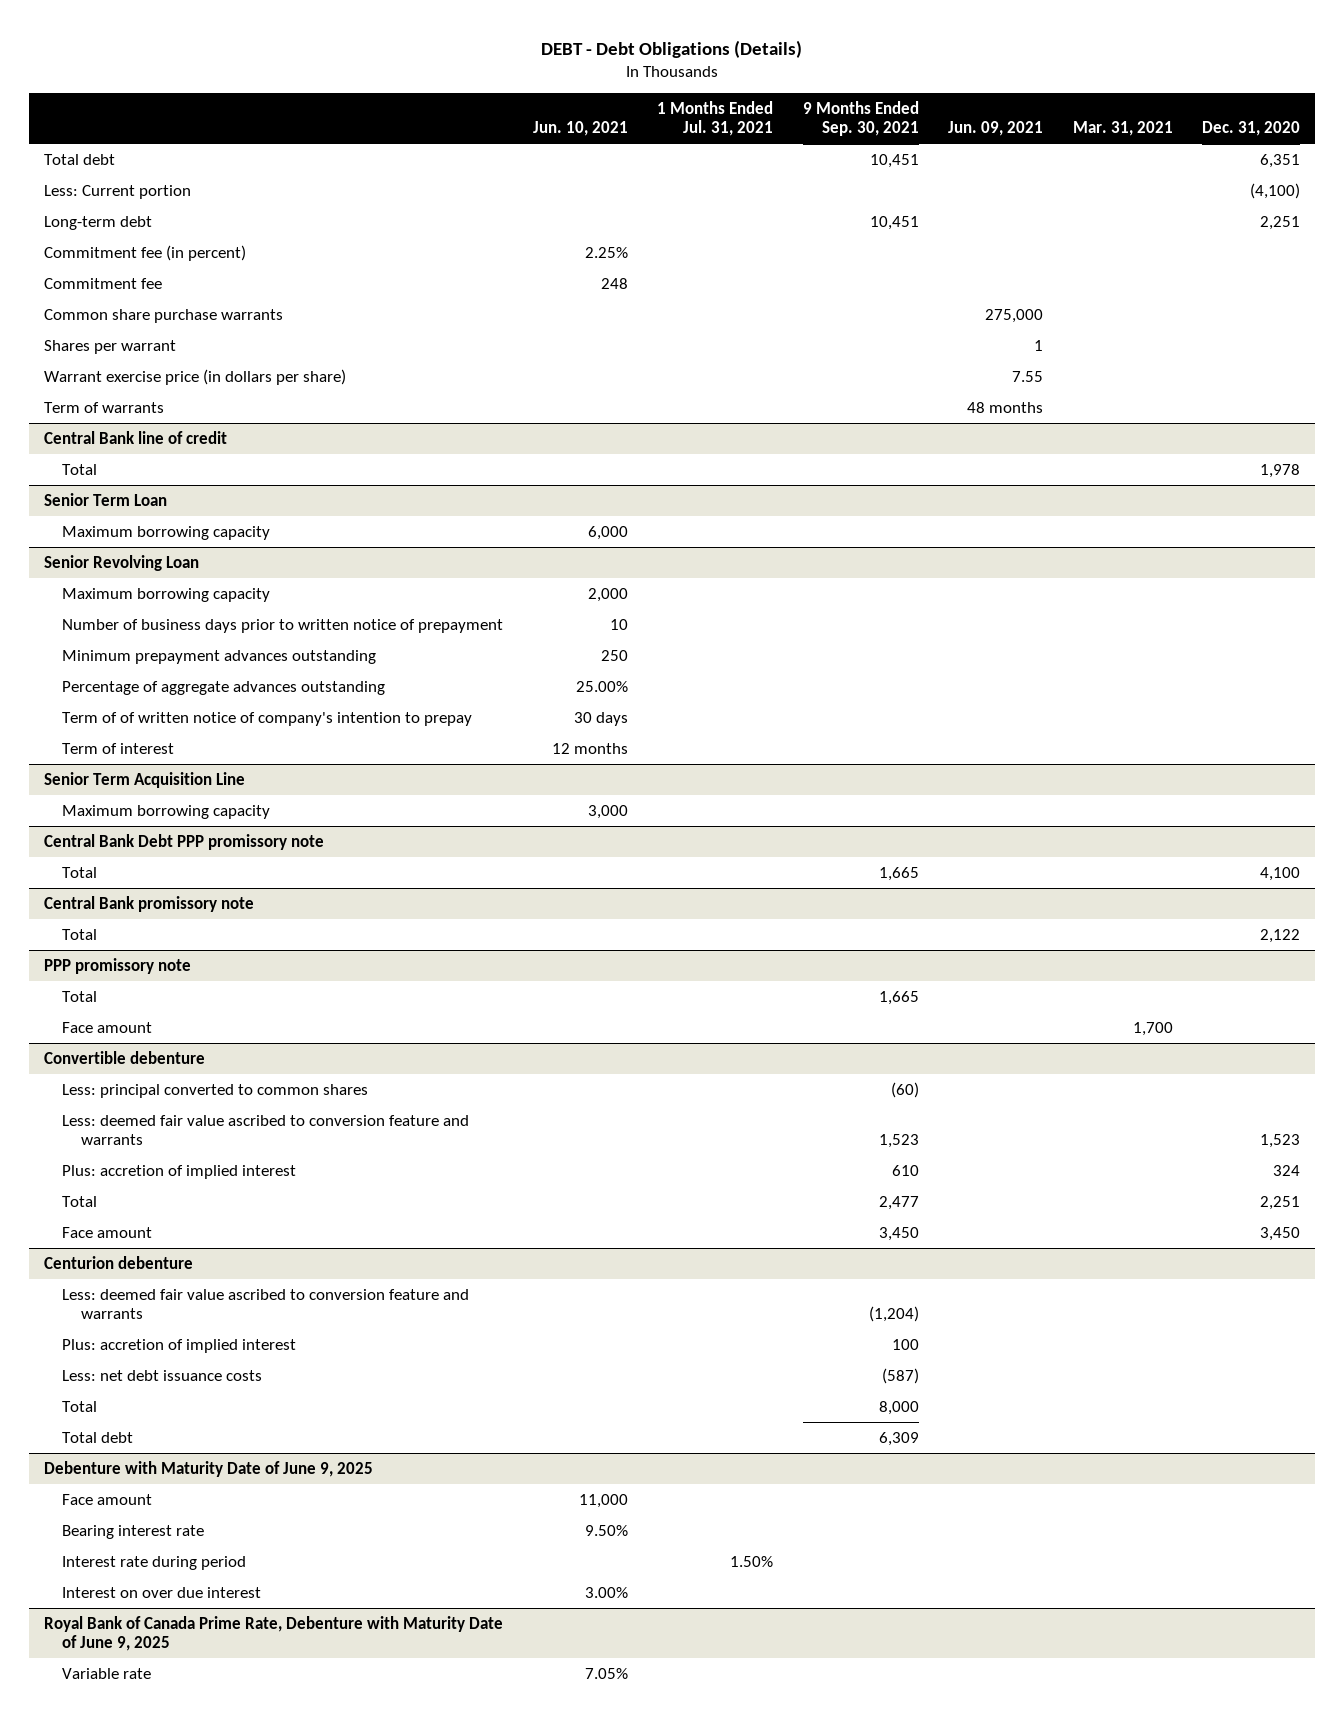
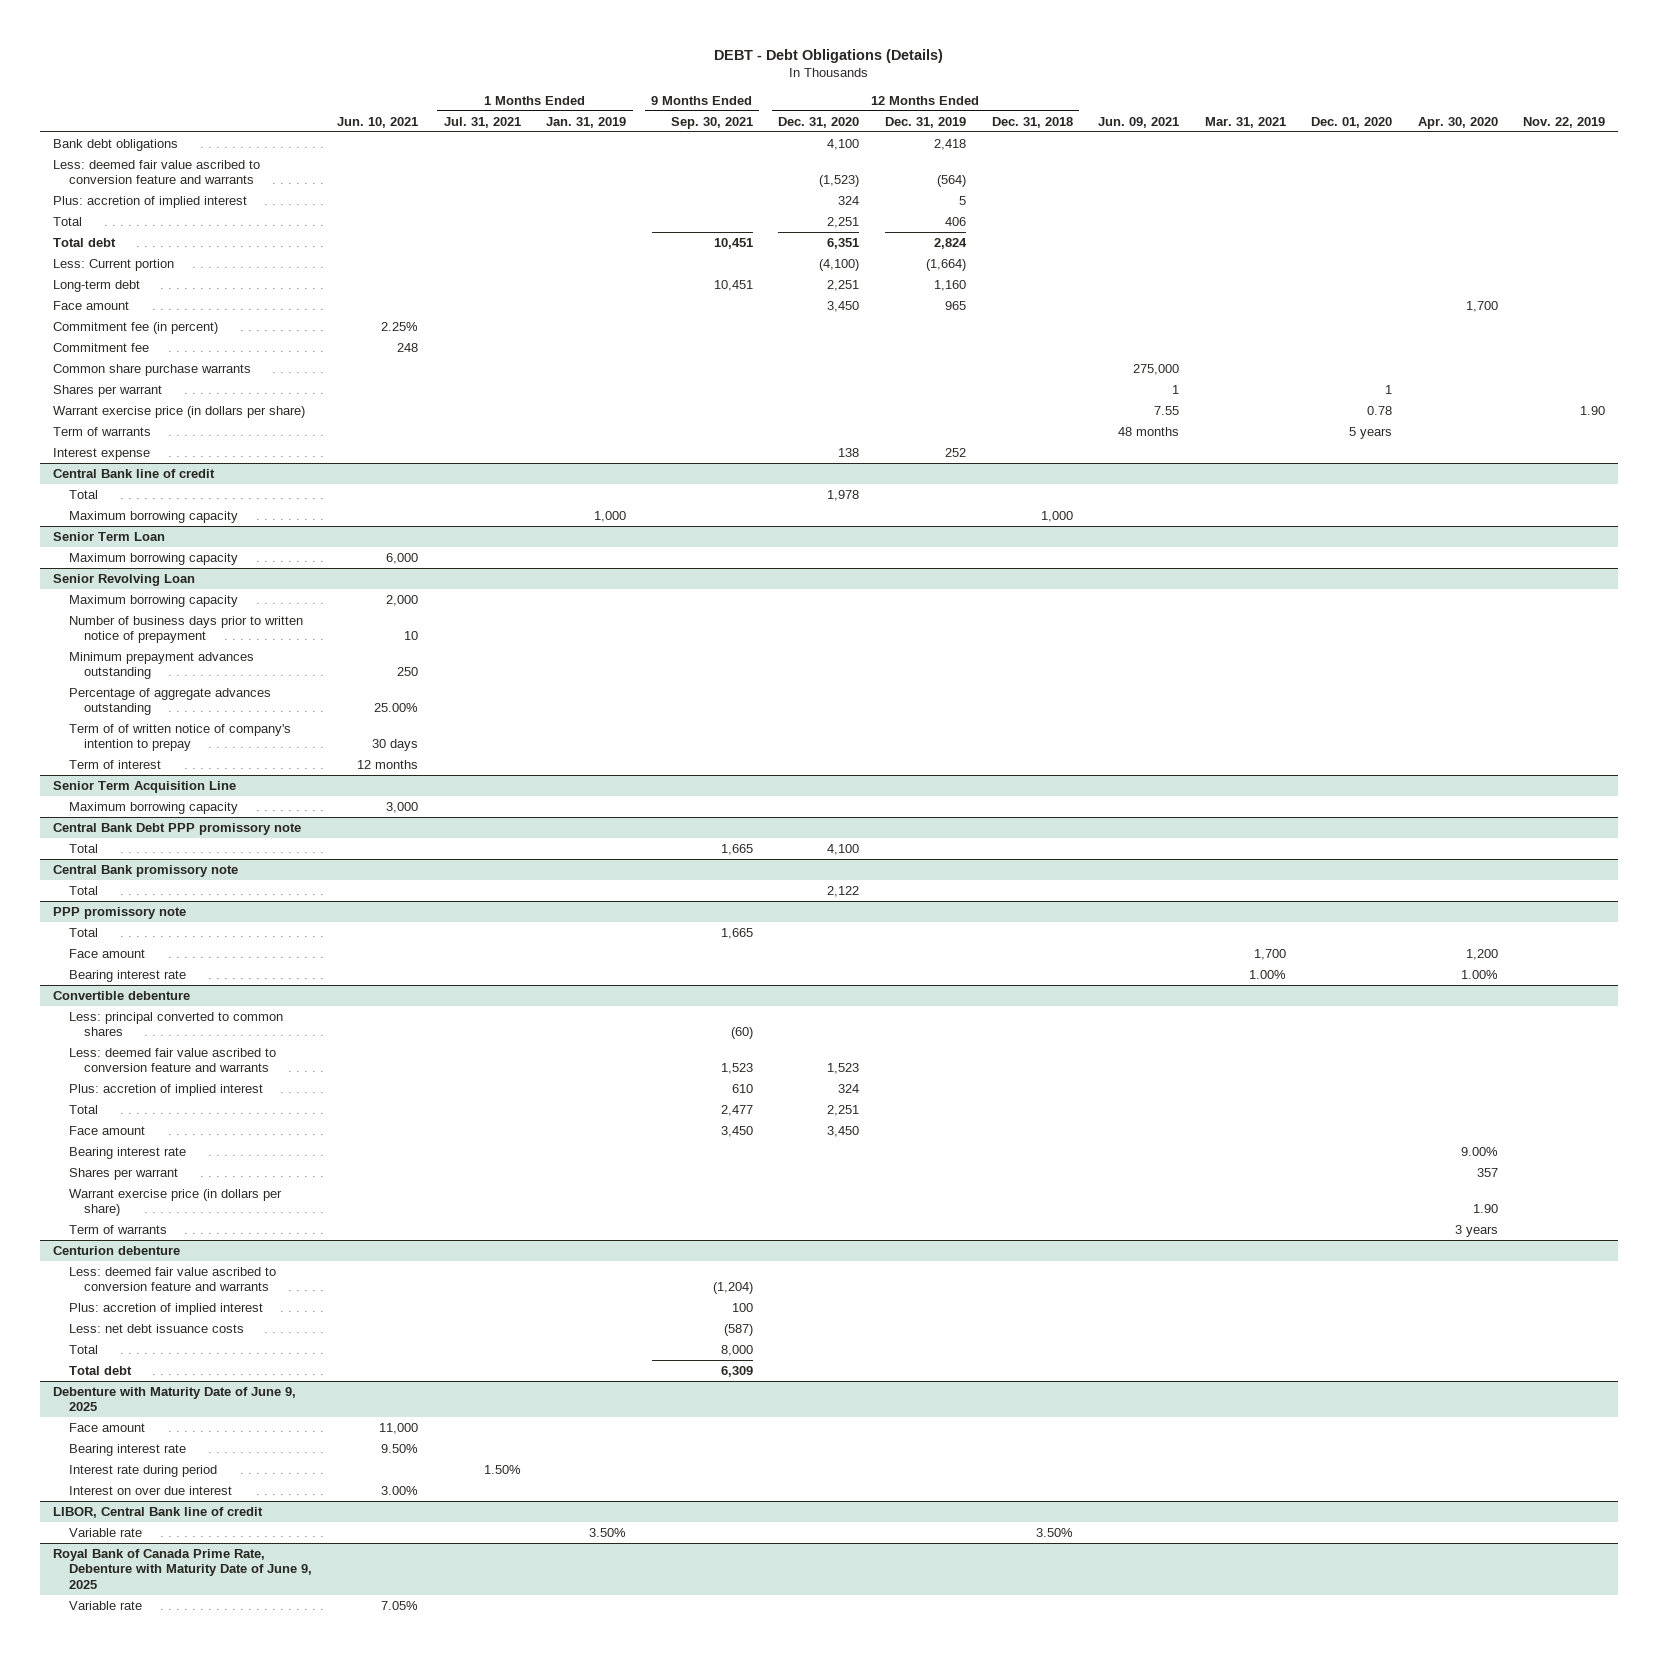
- | Jun. 10, 2021 | 1 Months Ended Jul. 31, 2021 | 9 Months Ended Sep. 30, 2021 | Jun. 09, 2021 | Mar. 31, 2021 | Dec. 31, 2020
+ | Jun. 10, 2021 | 1 Months Ended Jul. 31, 2021 | 1 Months Ended Jan. 31, 2019 | 9 Months Ended Sep. 30, 2021 | 12 Months Ended Dec. 31, 2020 | 12 Months Ended Dec. 31, 2019 | 12 Months Ended Dec. 31, 2018 | Jun. 09, 2021 | Mar. 31, 2021 | Dec. 01, 2020 | Apr. 30, 2020 | Nov. 22, 2019
+ Bank debt obligations | | | | | 4,100 | 2,418 | | | | | |
+ Less: deemed fair value ascribed to conversion feature and warrants | | | | | (1,523) | (564) | | | | | |
+ Plus: accretion of implied interest | | | | | 324 | 5 | | | | | |
+ Total | | | | | 2,251 | 406 | | | | | |
+ Face amount | | | | | 3,450 | 965 | | | | | 1,700 |
+ Interest expense | | | | | 138 | 252 | | | | | |
@ Central Bank line of credit
+ Maximum borrowing capacity | | | 1,000 | | | | 1,000 | | | | |
@ PPP promissory note
+ Bearing interest rate | | | | | | | | | 1.00% | | 1.00% |
@ Convertible debenture
+ Bearing interest rate | | | | | | | | | | | 9.00% |
+ Shares per warrant | | | | | | | | | | | 357 |
+ Warrant exercise price (in dollars per share) | | | | | | | | | | | 1.90 |
+ Term of warrants | | | | | | | | | | | 3 years |
+ LIBOR, Central Bank line of credit
+ Variable rate | | | 3.50% | | | | 3.50% | | | | |

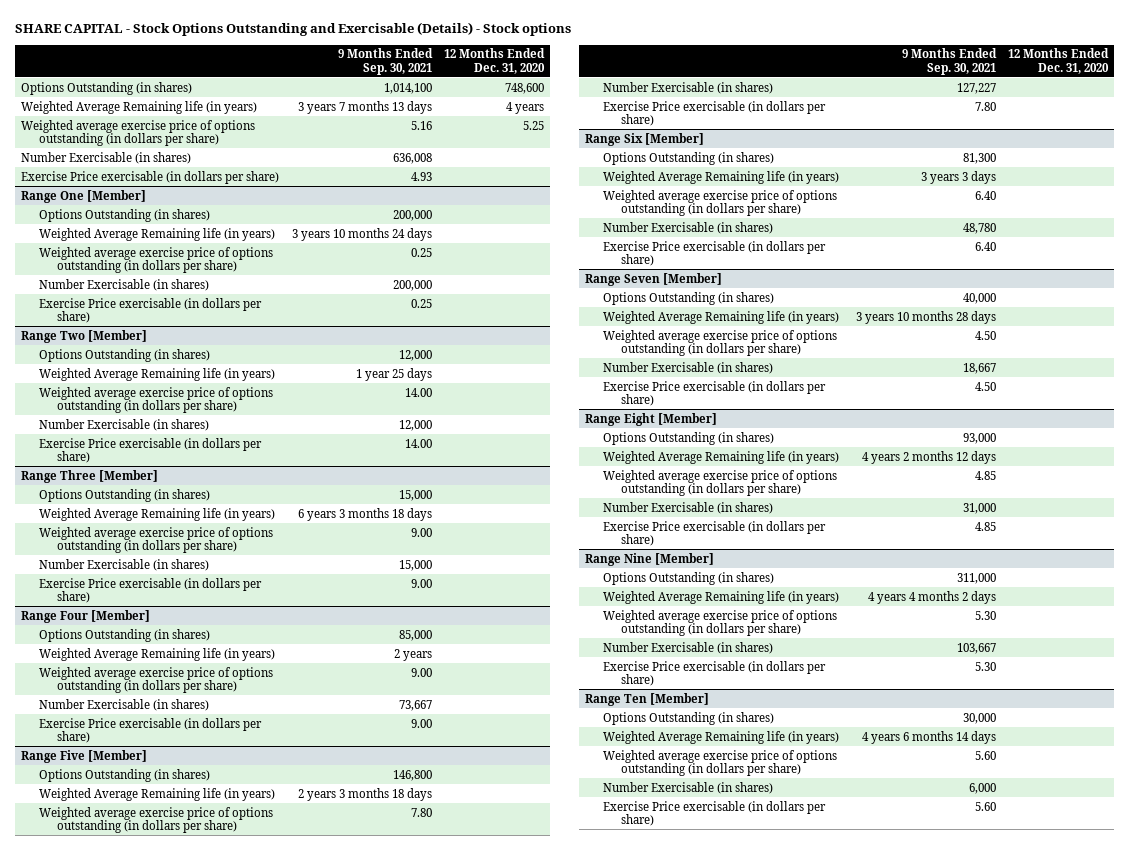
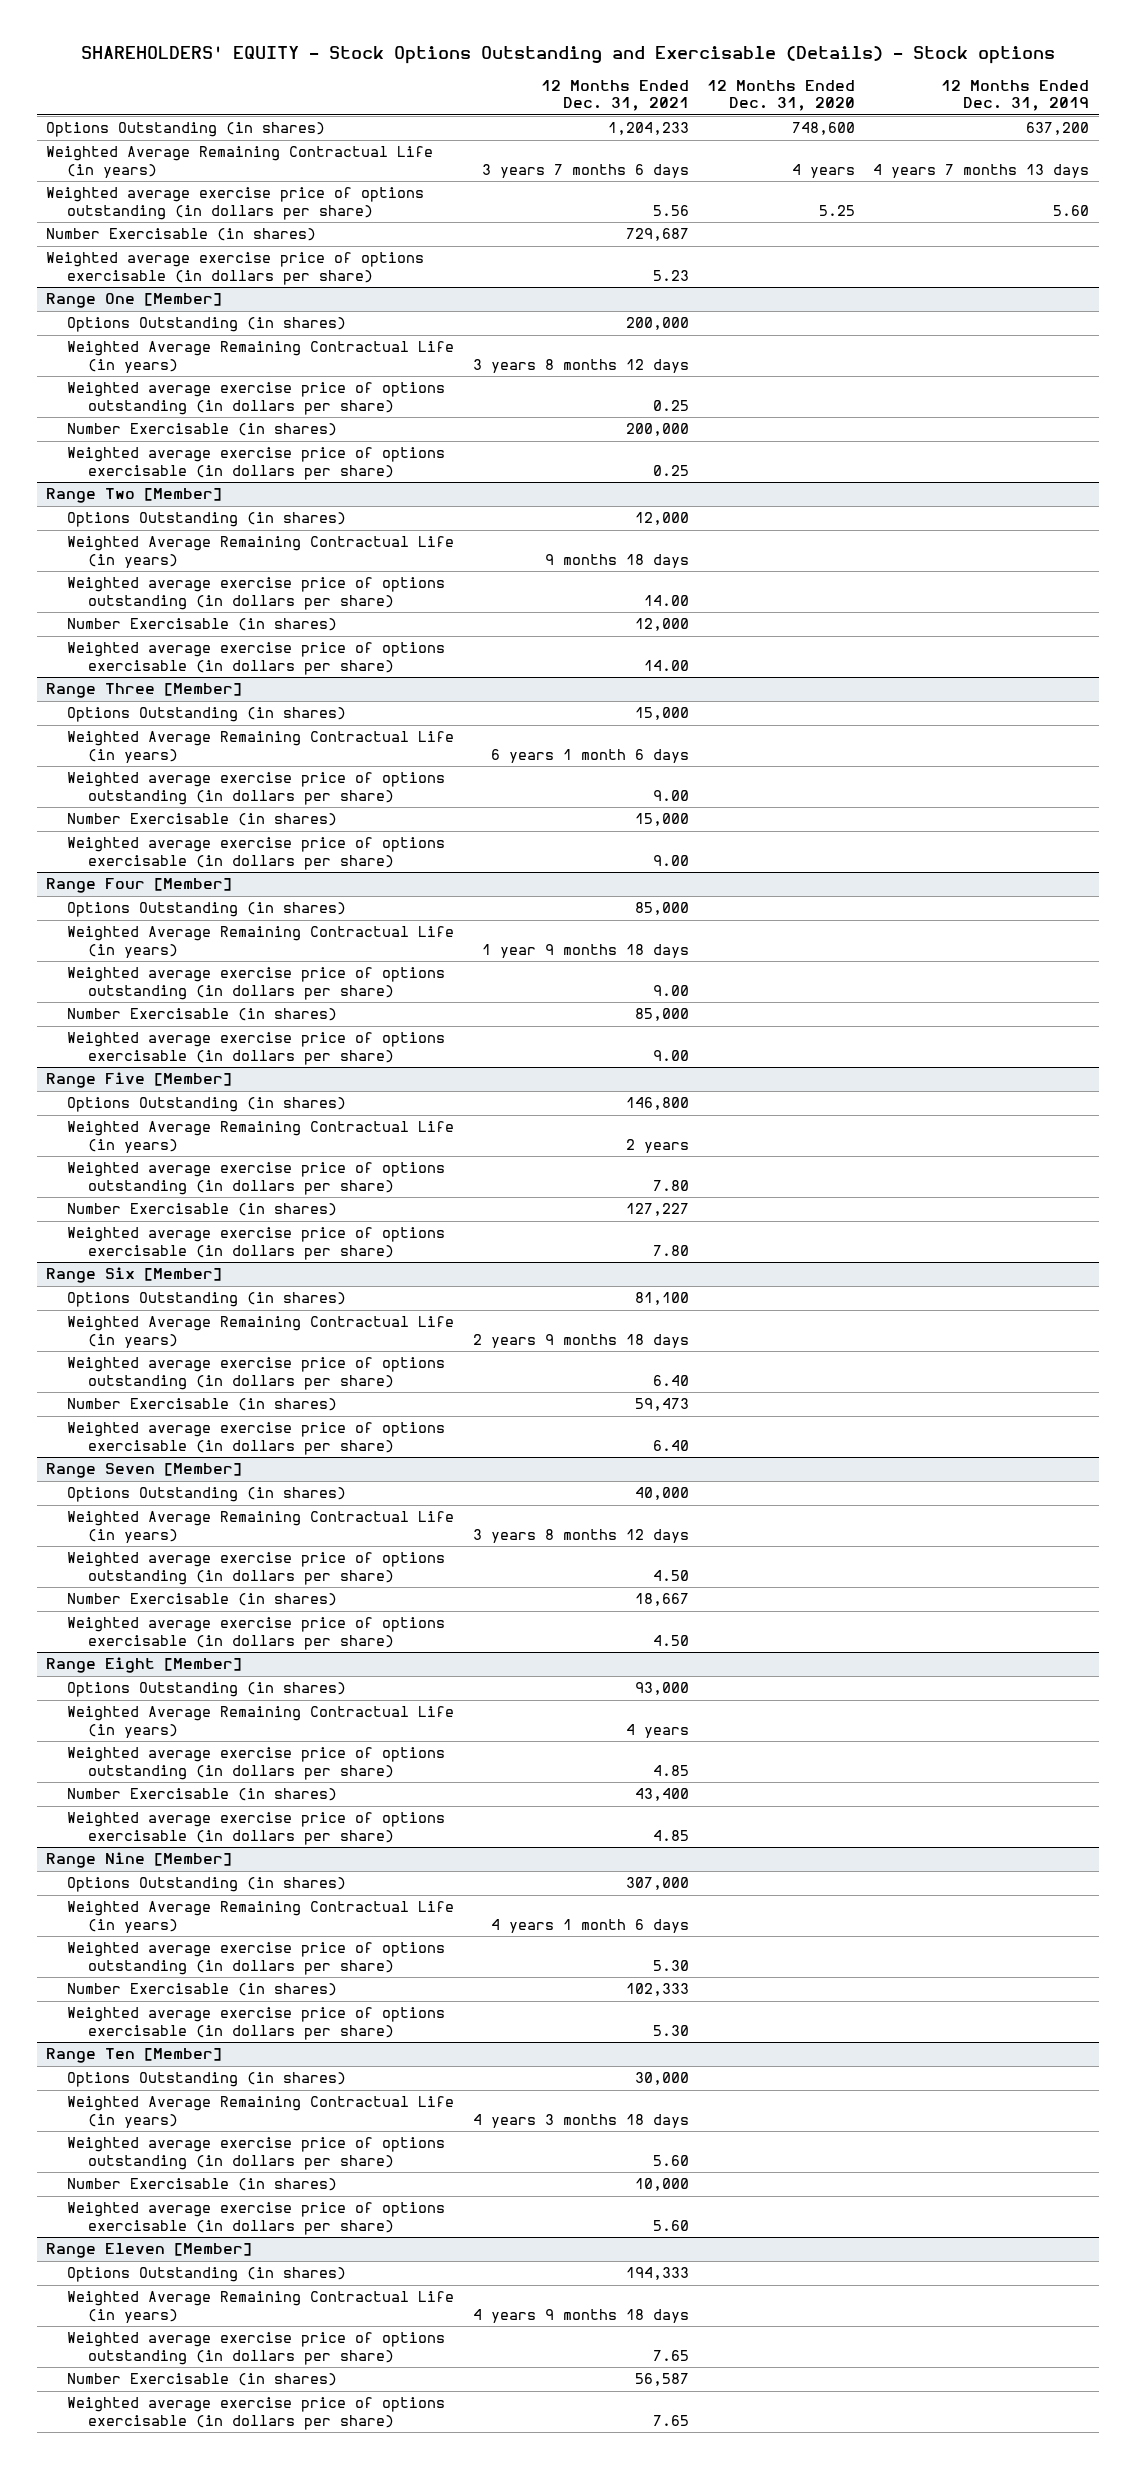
- SHARE CAPITAL - Stock Options Outstanding and Exercisable (Details) - Stock options
+ SHAREHOLDERS' EQUITY - Stock Options Outstanding and Exercisable (Details) - Stock options
- | 9 Months Ended Sep. 30, 2021 | 12 Months Ended Dec. 31, 2020
+ | 12 Months Ended Dec. 31, 2021 | 12 Months Ended Dec. 31, 2020 | 12 Months Ended Dec. 31, 2019
- Weighted Average Remaining life (in years) | 3 years 7 months 13 days | 4 years
+ Weighted Average Remaining Contractual Life (in years) | 3 years 7 months 6 days | 4 years | 4 years 7 months 13 days
- Exercise Price exercisable (in dollars per share) | 4.93 |
+ Weighted average exercise price of options exercisable (in dollars per share) | 5.23 | |
@ Range One [Member]
- Weighted Average Remaining life (in years) | 3 years 10 months 24 days |
+ Weighted Average Remaining Contractual Life (in years) | 3 years 8 months 12 days | |
- Exercise Price exercisable (in dollars per share) | 0.25 |
+ Weighted average exercise price of options exercisable (in dollars per share) | 0.25 | |
@ Range Two [Member]
- Weighted Average Remaining life (in years) | 1 year 25 days |
+ Weighted Average Remaining Contractual Life (in years) | 9 months 18 days | |
- Exercise Price exercisable (in dollars per share) | 14.00 |
+ Weighted average exercise price of options exercisable (in dollars per share) | 14.00 | |
@ Range Three [Member]
- Weighted Average Remaining life (in years) | 6 years 3 months 18 days |
+ Weighted Average Remaining Contractual Life (in years) | 6 years 1 month 6 days | |
- Exercise Price exercisable (in dollars per share) | 9.00 |
+ Weighted average exercise price of options exercisable (in dollars per share) | 9.00 | |
@ Range Four [Member]
- Weighted Average Remaining life (in years) | 2 years |
+ Weighted Average Remaining Contractual Life (in years) | 1 year 9 months 18 days | |
- Exercise Price exercisable (in dollars per share) | 9.00 |
+ Weighted average exercise price of options exercisable (in dollars per share) | 9.00 | |
@ Range Five [Member]
- Weighted Average Remaining life (in years) | 2 years 3 months 18 days |
+ Weighted Average Remaining Contractual Life (in years) | 2 years | |
- Exercise Price exercisable (in dollars per share) | 7.80 |
+ Weighted average exercise price of options exercisable (in dollars per share) | 7.80 | |
@ Range Six [Member]
- Weighted Average Remaining life (in years) | 3 years 3 days |
+ Weighted Average Remaining Contractual Life (in years) | 2 years 9 months 18 days | |
- Exercise Price exercisable (in dollars per share) | 6.40 |
+ Weighted average exercise price of options exercisable (in dollars per share) | 6.40 | |
@ Range Seven [Member]
- Weighted Average Remaining life (in years) | 3 years 10 months 28 days |
+ Weighted Average Remaining Contractual Life (in years) | 3 years 8 months 12 days | |
- Exercise Price exercisable (in dollars per share) | 4.50 |
+ Weighted average exercise price of options exercisable (in dollars per share) | 4.50 | |
@ Range Eight [Member]
- Weighted Average Remaining life (in years) | 4 years 2 months 12 days |
+ Weighted Average Remaining Contractual Life (in years) | 4 years | |
- Exercise Price exercisable (in dollars per share) | 4.85 |
+ Weighted average exercise price of options exercisable (in dollars per share) | 4.85 | |
@ Range Nine [Member]
- Weighted Average Remaining life (in years) | 4 years 4 months 2 days |
+ Weighted Average Remaining Contractual Life (in years) | 4 years 1 month 6 days | |
- Exercise Price exercisable (in dollars per share) | 5.30 |
+ Weighted average exercise price of options exercisable (in dollars per share) | 5.30 | |
@ Range Ten [Member]
- Weighted Average Remaining life (in years) | 4 years 6 months 14 days |
+ Weighted Average Remaining Contractual Life (in years) | 4 years 3 months 18 days | |
- Exercise Price exercisable (in dollars per share) | 5.60 |
+ Weighted average exercise price of options exercisable (in dollars per share) | 5.60 | |
+ Range Eleven [Member]
+ Options Outstanding (in shares) | 194,333 | |
+ Weighted Average Remaining Contractual Life (in years) | 4 years 9 months 18 days | |
+ Weighted average exercise price of options outstanding (in dollars per share) | 7.65 | |
+ Number Exercisable (in shares) | 56,587 | |
+ Weighted average exercise price of options exercisable (in dollars per share) | 7.65 | |

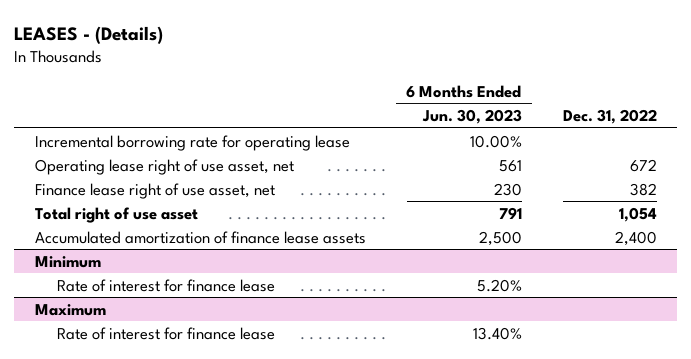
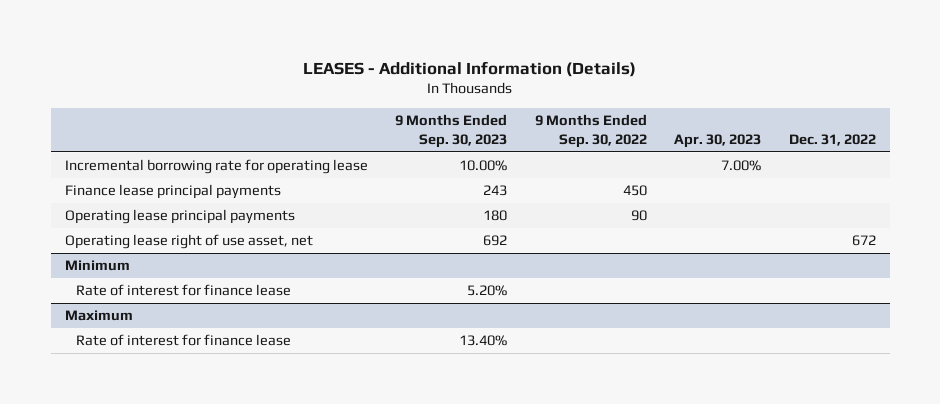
- LEASES - (Details)
+ LEASES - Additional Information (Details)
- | 6 Months Ended Jun. 30, 2023 | Dec. 31, 2022
+ | 9 Months Ended Sep. 30, 2023 | 9 Months Ended Sep. 30, 2022 | Apr. 30, 2023 | Dec. 31, 2022
+ Finance lease principal payments | 243 | 450 | |
+ Operating lease principal payments | 180 | 90 | |
- Finance lease right of use asset, net | 230 | 382
- Total right of use asset | 791 | 1,054
- Accumulated amortization of finance lease assets | 2,500 | 2,400

